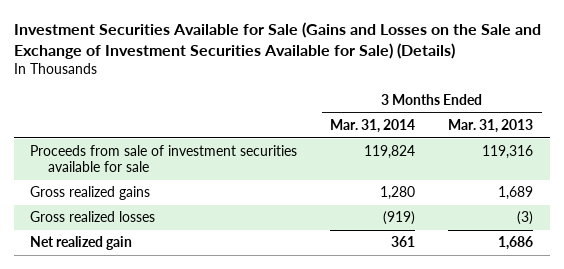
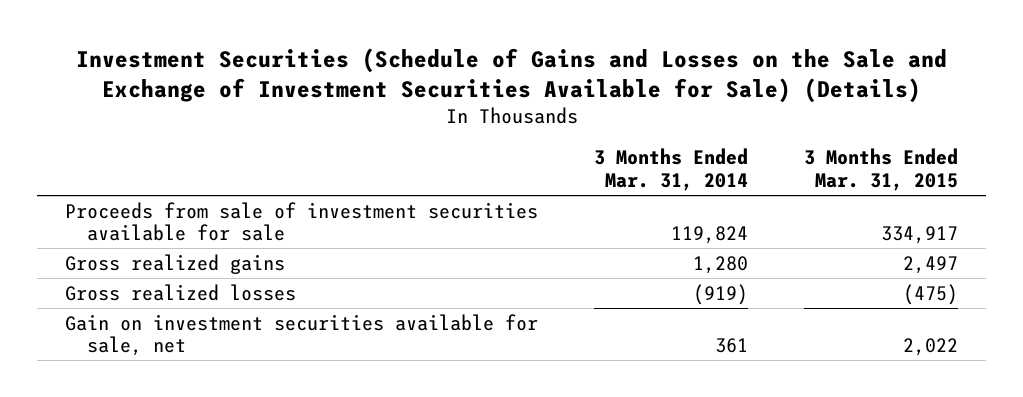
- Investment Securities Available for Sale (Gains and Losses on the Sale and Exchange of Investment Securities Available for Sale) (Details)
+ Investment Securities (Schedule of Gains and Losses on the Sale and Exchange of Investment Securities Available for Sale) (Details)
- | 3 Months Ended Mar. 31, 2014 | 3 Months Ended Mar. 31, 2013
+ | 3 Months Ended Mar. 31, 2014 | 3 Months Ended Mar. 31, 2015
- Net realized gain | 361 | 1,686
+ Gain on investment securities available for sale, net | 361 | 2,022

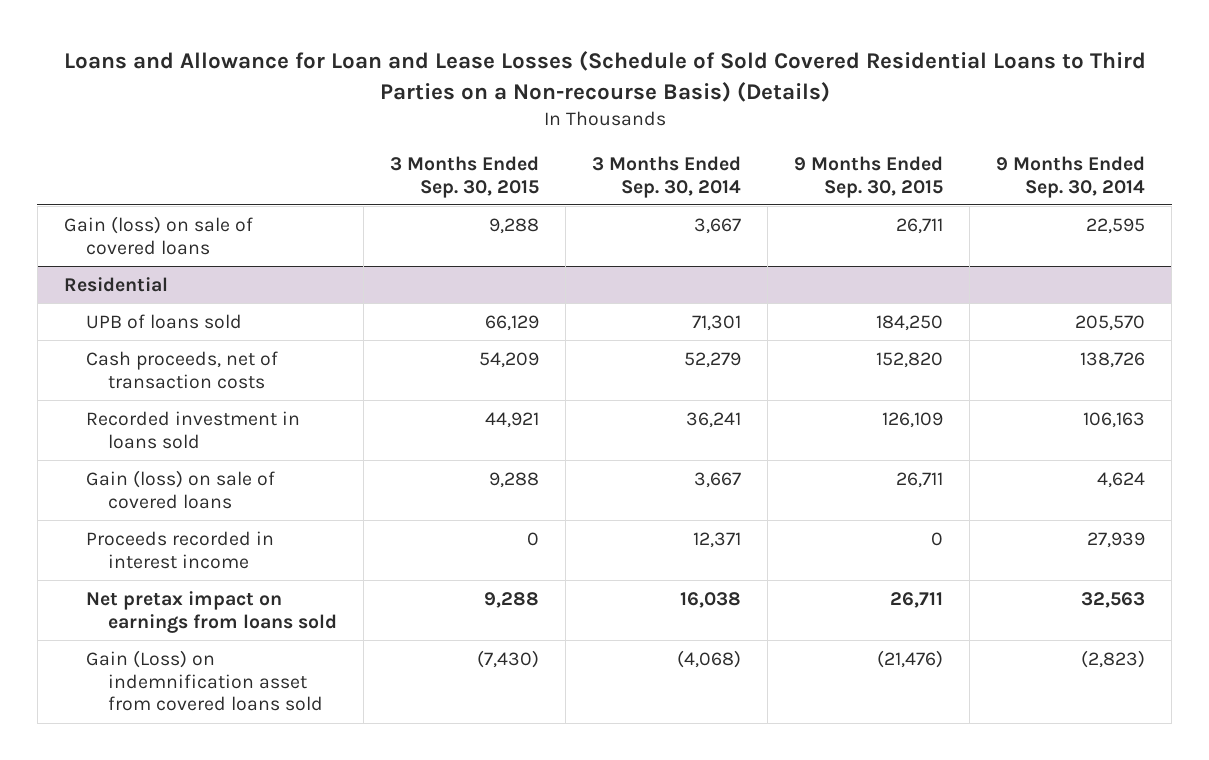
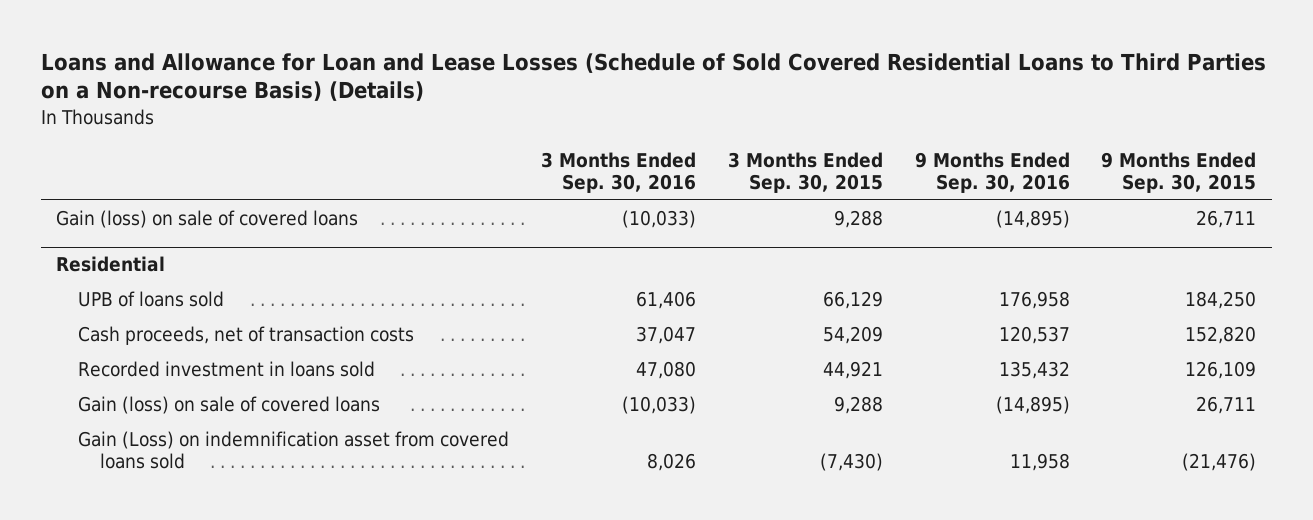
- | 3 Months Ended Sep. 30, 2015 | 3 Months Ended Sep. 30, 2014 | 9 Months Ended Sep. 30, 2015 | 9 Months Ended Sep. 30, 2014
+ | 3 Months Ended Sep. 30, 2016 | 3 Months Ended Sep. 30, 2015 | 9 Months Ended Sep. 30, 2016 | 9 Months Ended Sep. 30, 2015
@ Residential
- Proceeds recorded in interest income | 0 | 12,371 | 0 | 27,939
- Net pretax impact on earnings from loans sold | 9,288 | 16,038 | 26,711 | 32,563

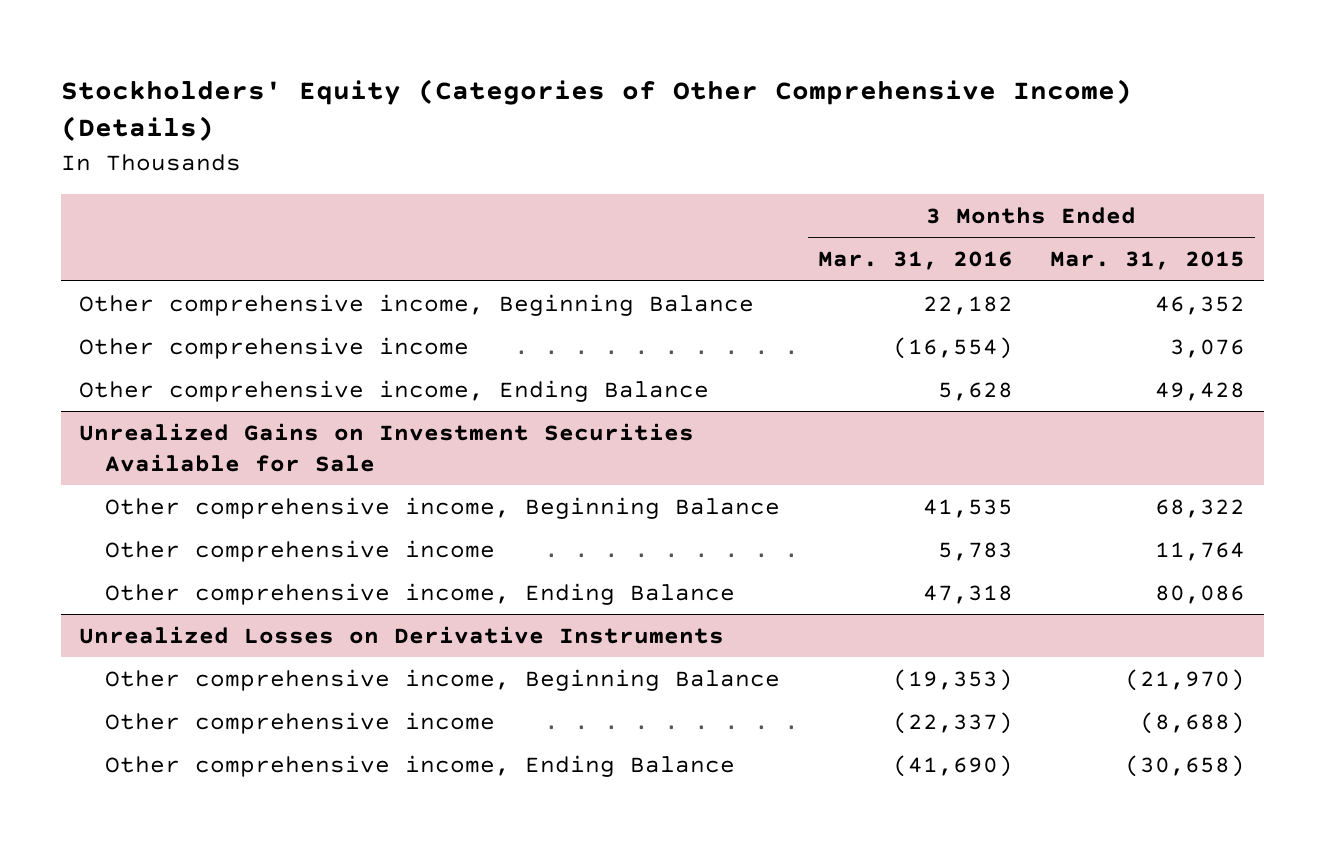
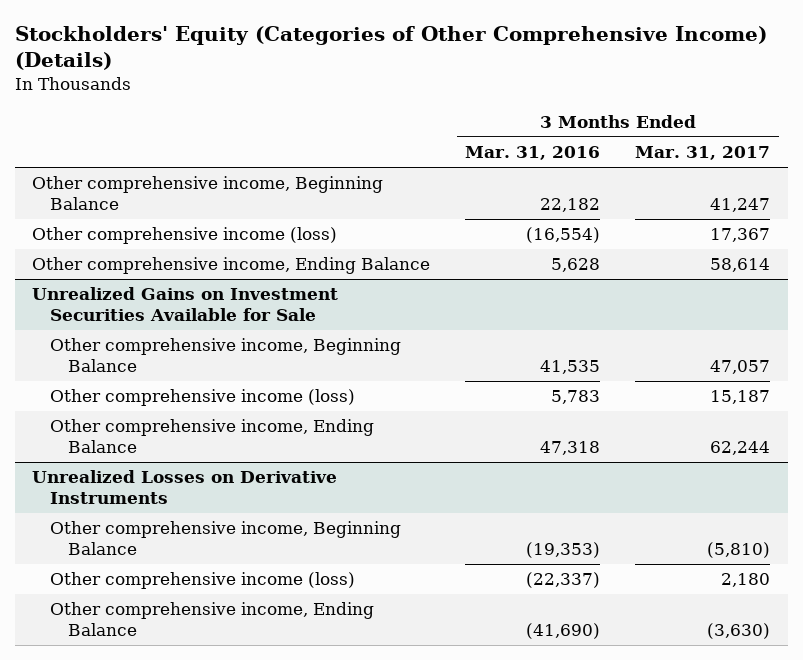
- | 3 Months Ended Mar. 31, 2016 | 3 Months Ended Mar. 31, 2015
+ | 3 Months Ended Mar. 31, 2016 | 3 Months Ended Mar. 31, 2017
- Other comprehensive income | (16,554) | 3,076
+ Other comprehensive income (loss) | (16,554) | 17,367
@ Unrealized Gains on Investment Securities Available for Sale
- Other comprehensive income | 5,783 | 11,764
+ Other comprehensive income (loss) | 5,783 | 15,187
@ Unrealized Losses on Derivative Instruments
- Other comprehensive income | (22,337) | (8,688)
+ Other comprehensive income (loss) | (22,337) | 2,180

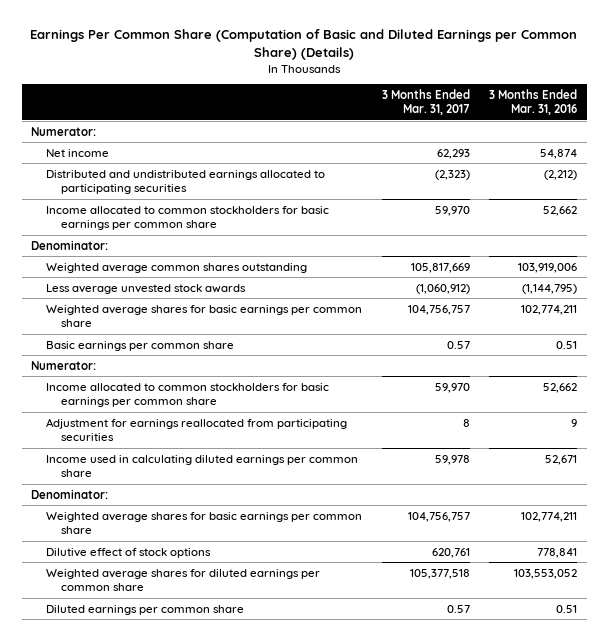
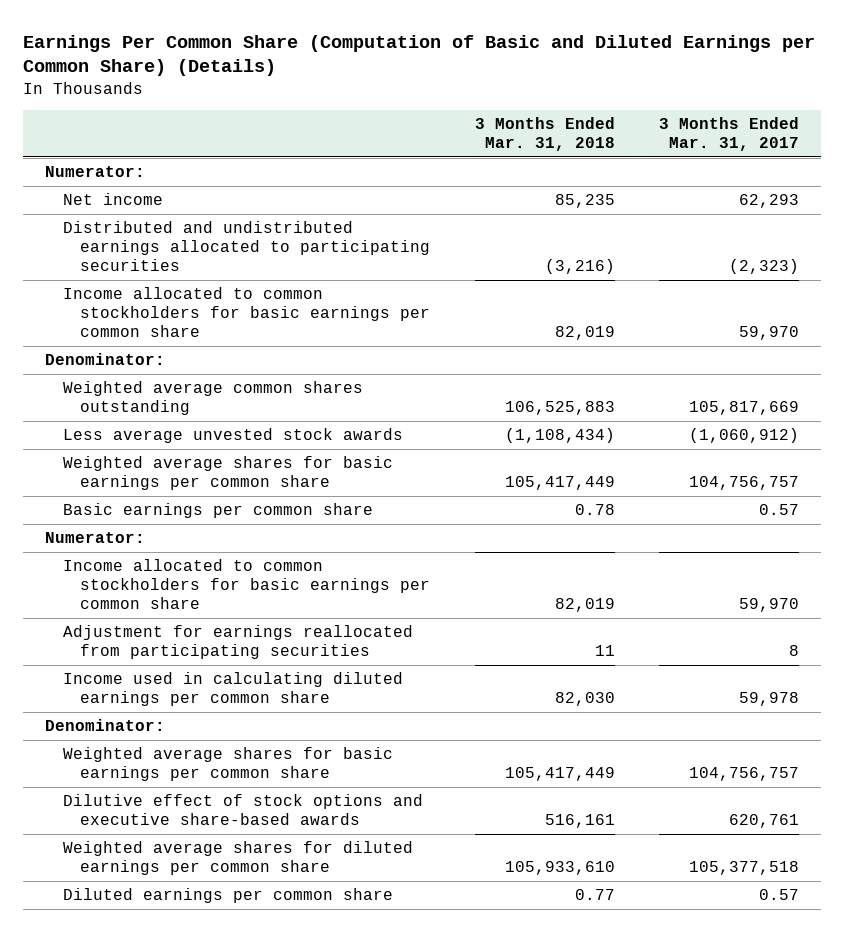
- | 3 Months Ended Mar. 31, 2017 | 3 Months Ended Mar. 31, 2016
+ | 3 Months Ended Mar. 31, 2018 | 3 Months Ended Mar. 31, 2017
- Dilutive effect of stock options | 620,761 | 778,841
+ Dilutive effect of stock options and executive share-based awards | 516,161 | 620,761

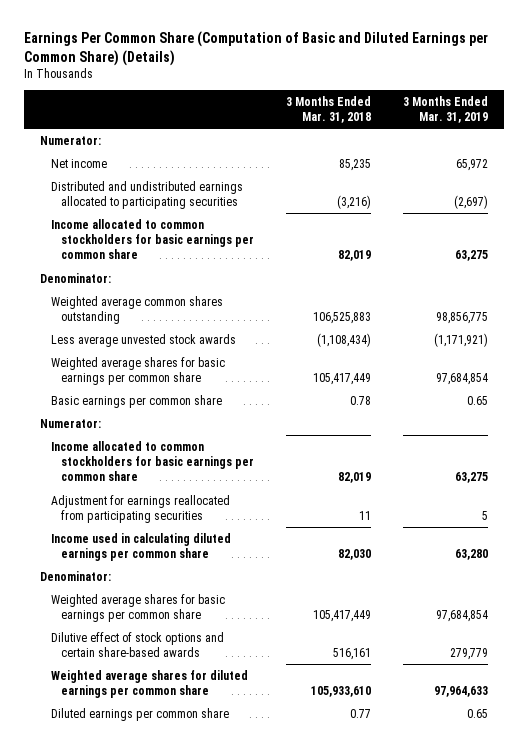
- | 3 Months Ended Mar. 31, 2018 | 3 Months Ended Mar. 31, 2017
+ | 3 Months Ended Mar. 31, 2018 | 3 Months Ended Mar. 31, 2019
- Dilutive effect of stock options and executive share-based awards | 516,161 | 620,761
+ Dilutive effect of stock options and certain share-based awards | 516,161 | 279,779

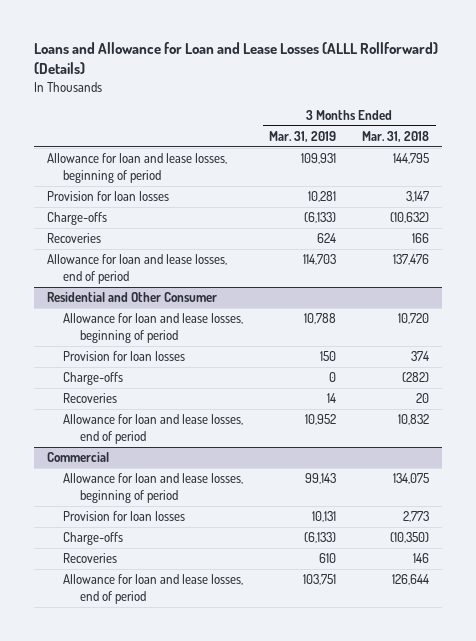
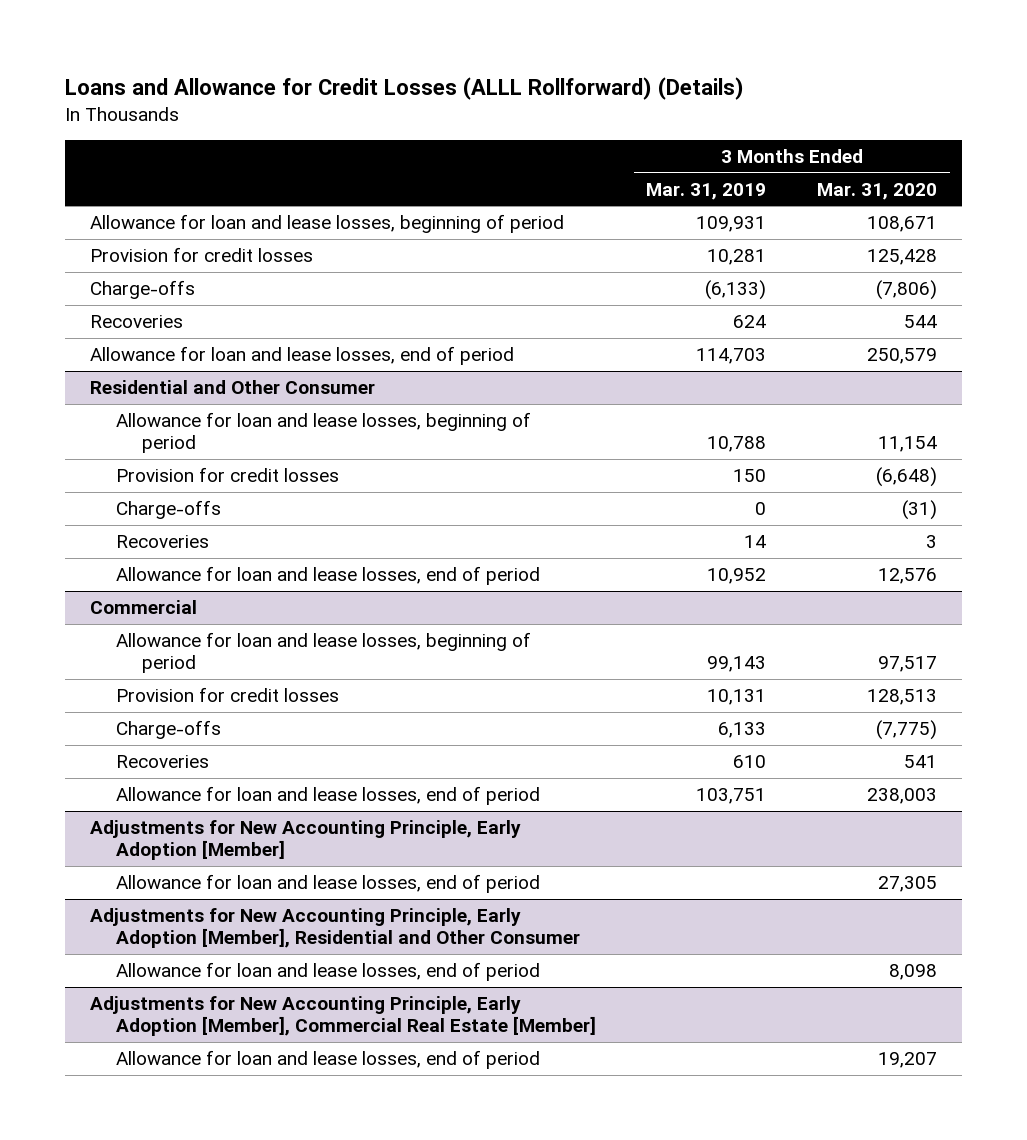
- Loans and Allowance for Loan and Lease Losses (ALLL Rollforward) (Details)
+ Loans and Allowance for Credit Losses (ALLL Rollforward) (Details)
- | 3 Months Ended Mar. 31, 2019 | 3 Months Ended Mar. 31, 2018
+ | 3 Months Ended Mar. 31, 2019 | 3 Months Ended Mar. 31, 2020
- Provision for loan losses | 10,281 | 3,147
+ Provision for credit losses | 10,281 | 125,428
@ Residential and Other Consumer
- Provision for loan losses | 150 | 374
+ Provision for credit losses | 150 | (6,648)
@ Commercial
- Provision for loan losses | 10,131 | 2,773
- Charge-offs | (6,133) | (10,350)
+ Provision for credit losses | 10,131 | 128,513
+ Charge-offs | 6,133 | (7,775)
+ Adjustments for New Accounting Principle, Early Adoption [Member]
+ Allowance for loan and lease losses, end of period | | 27,305
+ Adjustments for New Accounting Principle, Early Adoption [Member], Residential and Other Consumer
+ Allowance for loan and lease losses, end of period | | 8,098
+ Adjustments for New Accounting Principle, Early Adoption [Member], Commercial Real Estate [Member]
+ Allowance for loan and lease losses, end of period | | 19,207

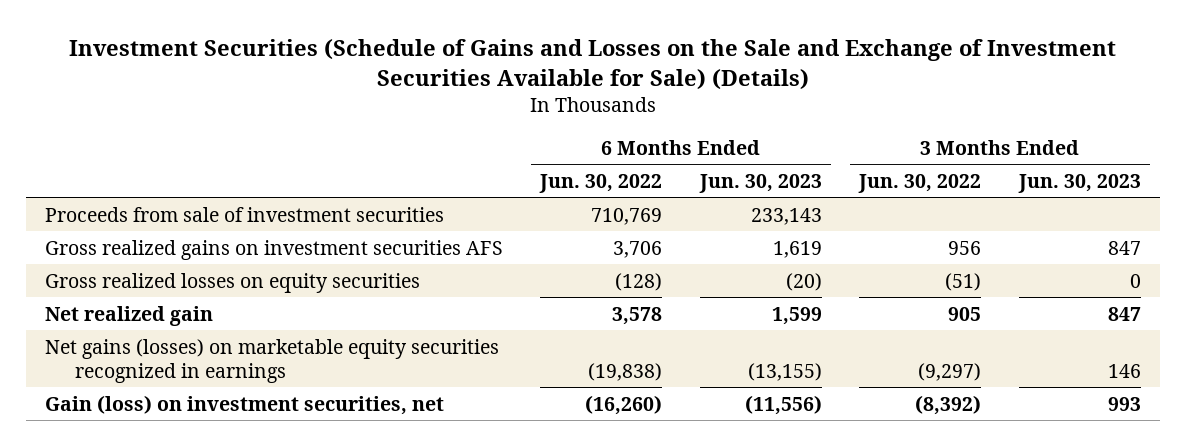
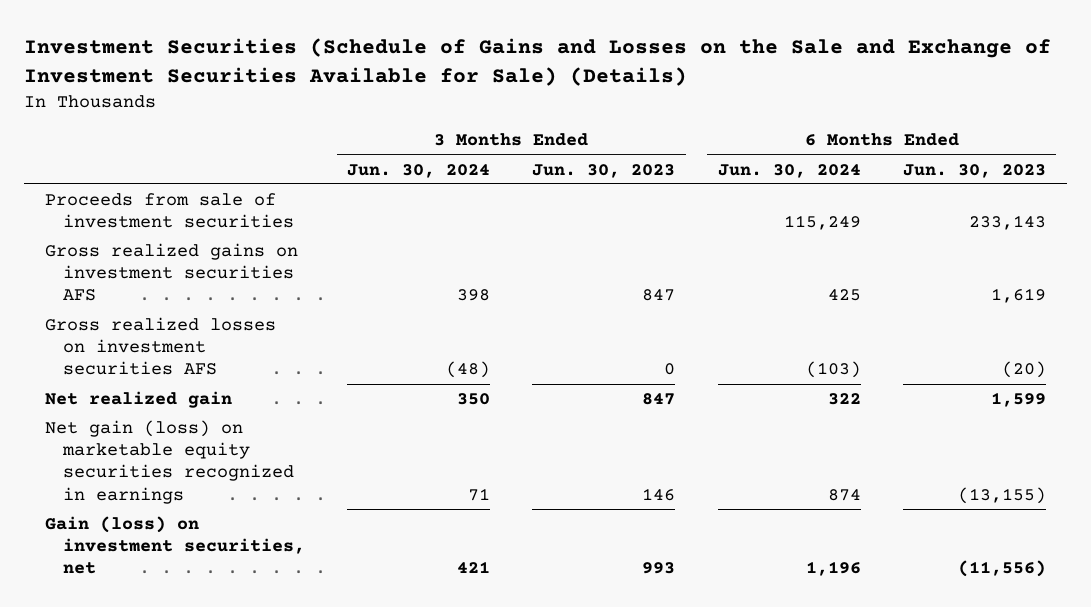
- | 6 Months Ended Jun. 30, 2022 | 6 Months Ended Jun. 30, 2023 | 3 Months Ended Jun. 30, 2022 | 3 Months Ended Jun. 30, 2023
+ | 3 Months Ended Jun. 30, 2024 | 3 Months Ended Jun. 30, 2023 | 6 Months Ended Jun. 30, 2024 | 6 Months Ended Jun. 30, 2023
- Gross realized losses on equity securities | (128) | (20) | (51) | 0
+ Gross realized losses on investment securities AFS | (48) | 0 | (103) | (20)
- Net gains (losses) on marketable equity securities recognized in earnings | (19,838) | (13,155) | (9,297) | 146
+ Net gain (loss) on marketable equity securities recognized in earnings | 71 | 146 | 874 | (13,155)

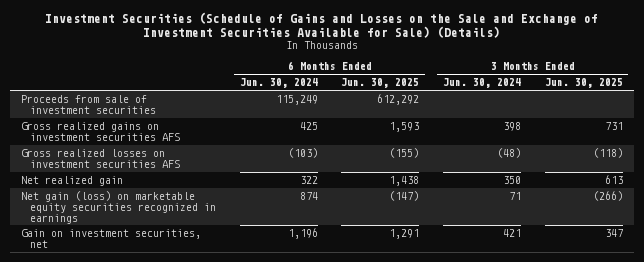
- | 3 Months Ended Jun. 30, 2024 | 3 Months Ended Jun. 30, 2023 | 6 Months Ended Jun. 30, 2024 | 6 Months Ended Jun. 30, 2023
+ | 6 Months Ended Jun. 30, 2024 | 6 Months Ended Jun. 30, 2025 | 3 Months Ended Jun. 30, 2024 | 3 Months Ended Jun. 30, 2025
- Gain (loss) on investment securities, net | 421 | 993 | 1,196 | (11,556)
+ Gain on investment securities, net | 1,196 | 1,291 | 421 | 347

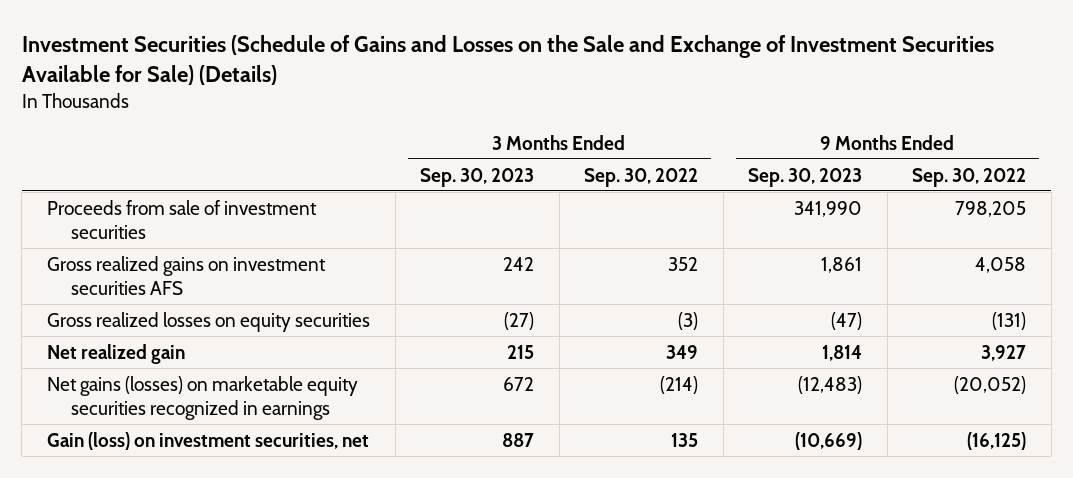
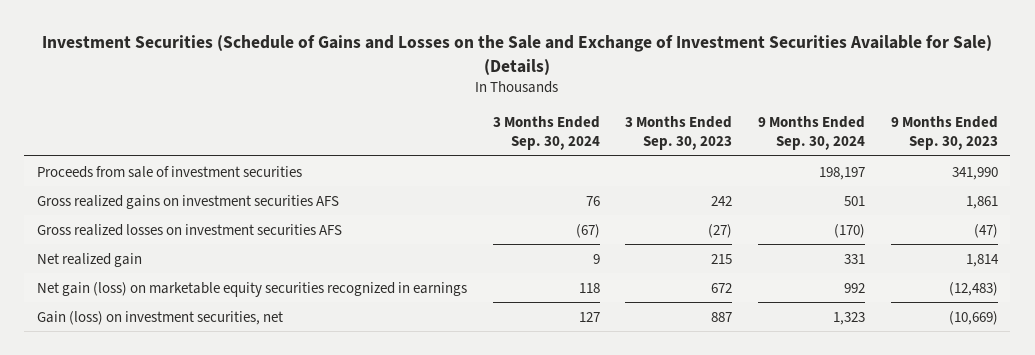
- | 3 Months Ended Sep. 30, 2023 | 3 Months Ended Sep. 30, 2022 | 9 Months Ended Sep. 30, 2023 | 9 Months Ended Sep. 30, 2022
+ | 3 Months Ended Sep. 30, 2024 | 3 Months Ended Sep. 30, 2023 | 9 Months Ended Sep. 30, 2024 | 9 Months Ended Sep. 30, 2023
- Gross realized losses on equity securities | (27) | (3) | (47) | (131)
+ Gross realized losses on investment securities AFS | (67) | (27) | (170) | (47)
- Net gains (losses) on marketable equity securities recognized in earnings | 672 | (214) | (12,483) | (20,052)
+ Net gain (loss) on marketable equity securities recognized in earnings | 118 | 672 | 992 | (12,483)

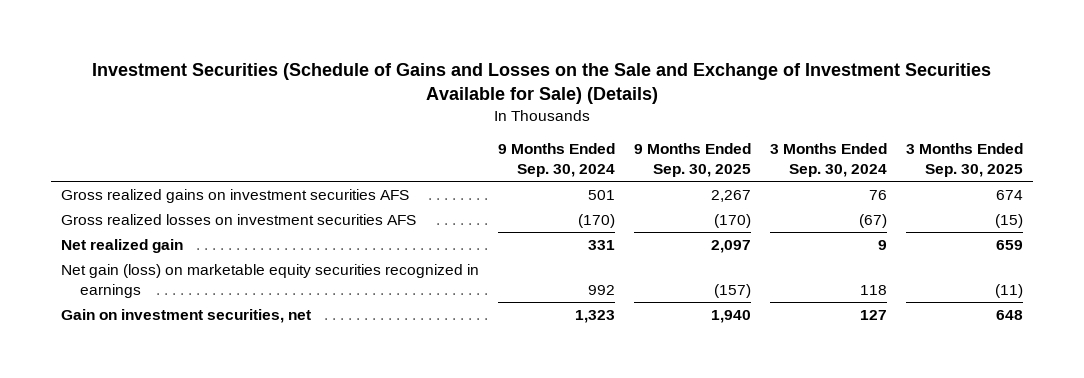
- | 3 Months Ended Sep. 30, 2024 | 3 Months Ended Sep. 30, 2023 | 9 Months Ended Sep. 30, 2024 | 9 Months Ended Sep. 30, 2023
+ | 9 Months Ended Sep. 30, 2024 | 9 Months Ended Sep. 30, 2025 | 3 Months Ended Sep. 30, 2024 | 3 Months Ended Sep. 30, 2025
- Proceeds from sale of investment securities | | | 198,197 | 341,990
- Gain (loss) on investment securities, net | 127 | 887 | 1,323 | (10,669)
+ Gain on investment securities, net | 1,323 | 1,940 | 127 | 648

